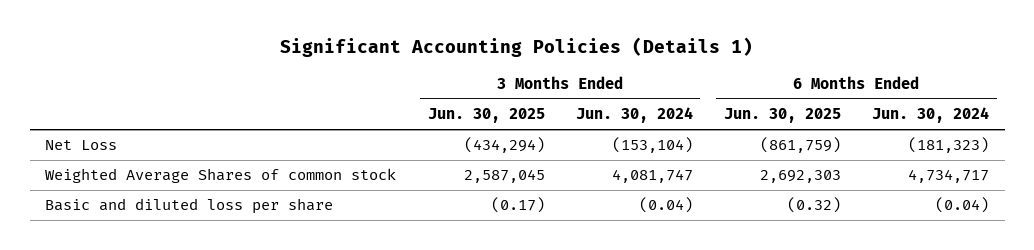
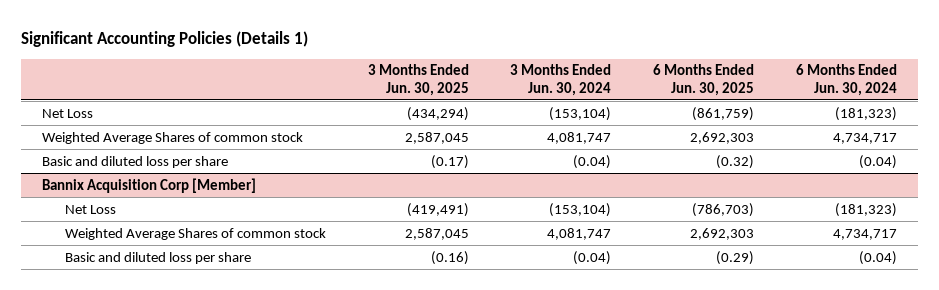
+ Bannix Acquisition Corp [Member]
+ Net Loss | (419,491) | (153,104) | (786,703) | (181,323)
+ Weighted Average Shares of common stock | 2,587,045 | 4,081,747 | 2,692,303 | 4,734,717
+ Basic and diluted loss per share | (0.16) | (0.04) | (0.29) | (0.04)

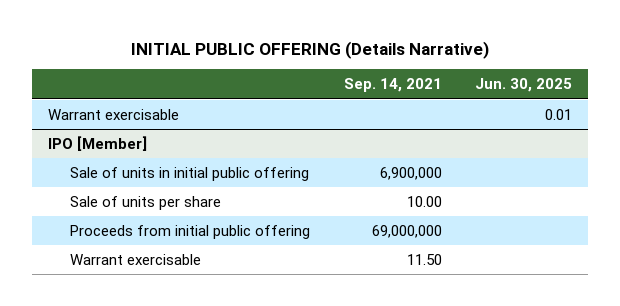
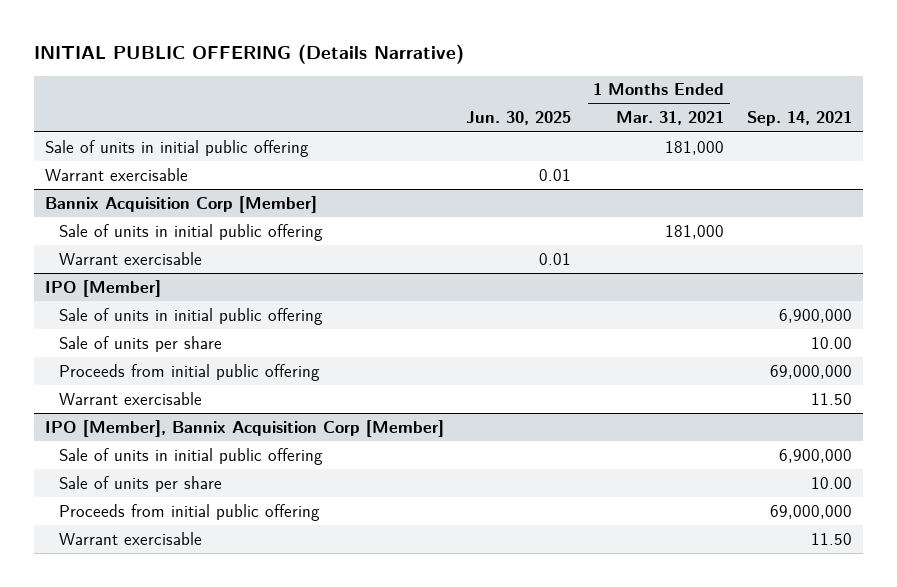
- | Sep. 14, 2021 | Jun. 30, 2025
+ | Jun. 30, 2025 | 1 Months Ended Mar. 31, 2021 | Sep. 14, 2021
+ Sale of units in initial public offering | | 181,000 |
+ Bannix Acquisition Corp [Member]
+ Sale of units in initial public offering | | 181,000 |
+ Warrant exercisable | 0.01 | |
+ IPO [Member], Bannix Acquisition Corp [Member]
+ Sale of units in initial public offering | | | 6,900,000
+ Sale of units per share | | | 10.00
+ Proceeds from initial public offering | | | 69,000,000
+ Warrant exercisable | | | 11.50

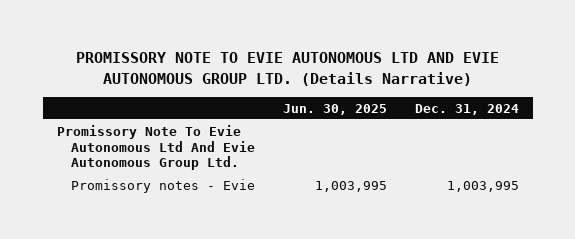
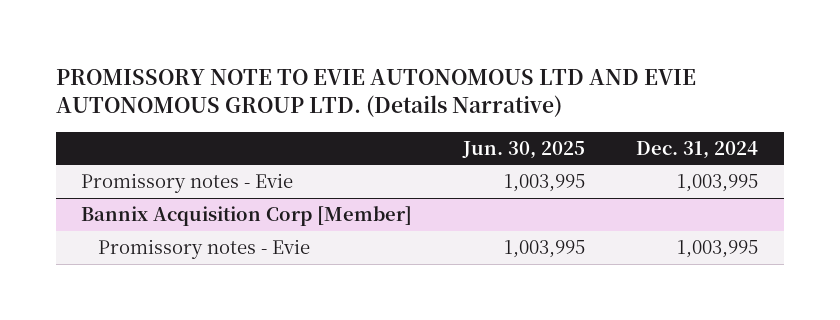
- Promissory Note To Evie Autonomous Ltd And Evie Autonomous Group Ltd.
+ Bannix Acquisition Corp [Member]
+ Promissory notes - Evie | 1,003,995 | 1,003,995

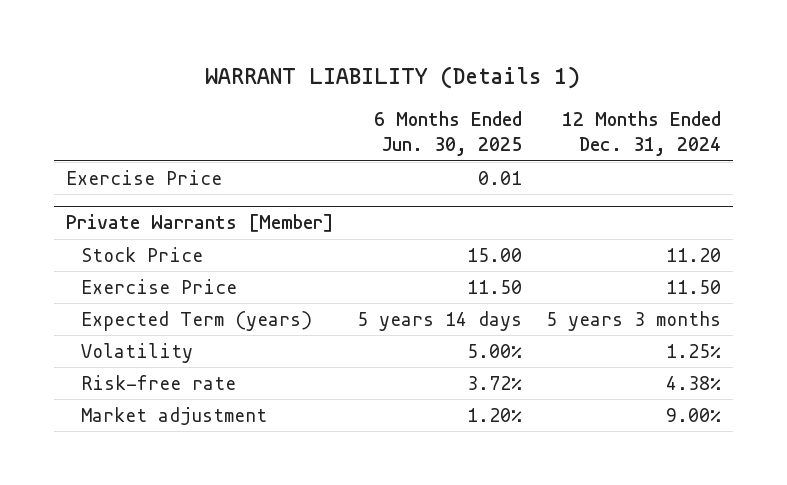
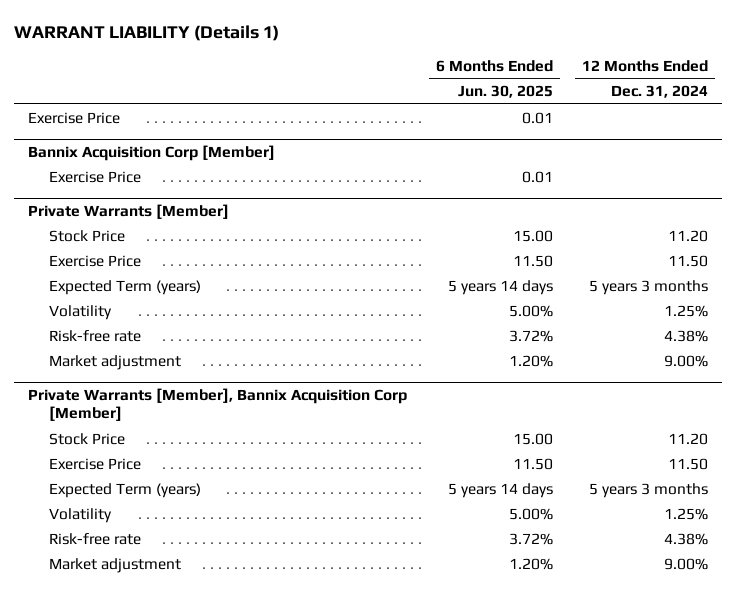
+ Bannix Acquisition Corp [Member]
+ Exercise Price | 0.01 |
+ Private Warrants [Member], Bannix Acquisition Corp [Member]
+ Stock Price | 15.00 | 11.20
+ Exercise Price | 11.50 | 11.50
+ Expected Term (years) | 5 years 14 days | 5 years 3 months
+ Volatility | 5.00% | 1.25%
+ Risk-free rate | 3.72% | 4.38%
+ Market adjustment | 1.20% | 9.00%

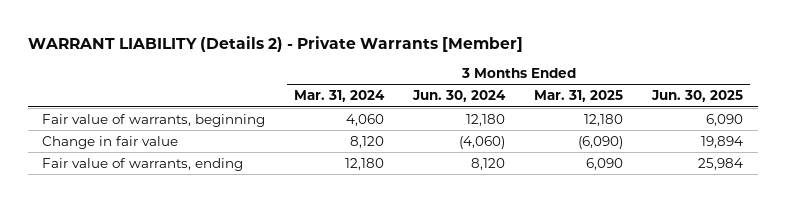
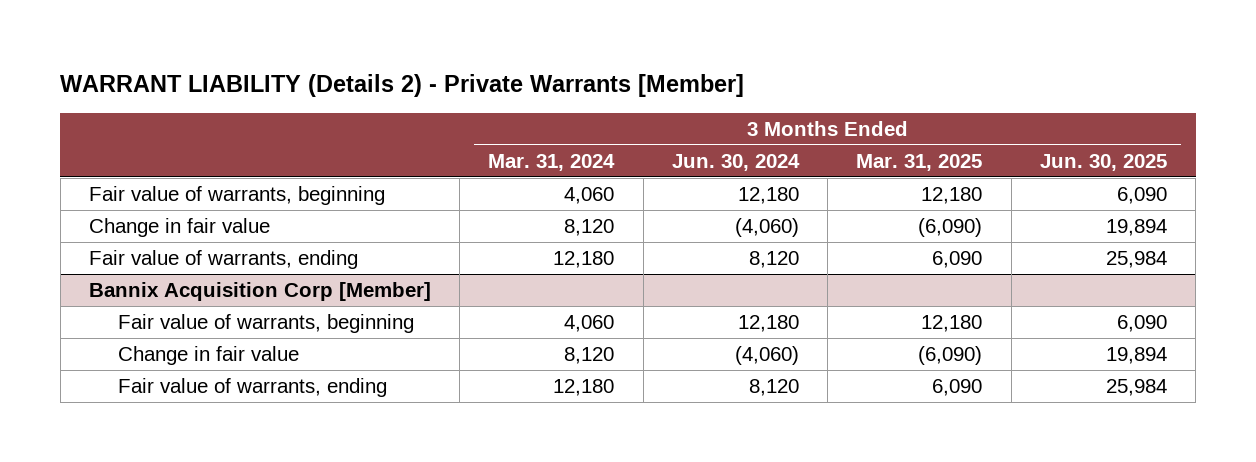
+ Bannix Acquisition Corp [Member]
+ Fair value of warrants, beginning | 4,060 | 12,180 | 12,180 | 6,090
+ Change in fair value | 8,120 | (4,060) | (6,090) | 19,894
+ Fair value of warrants, ending | 12,180 | 8,120 | 6,090 | 25,984

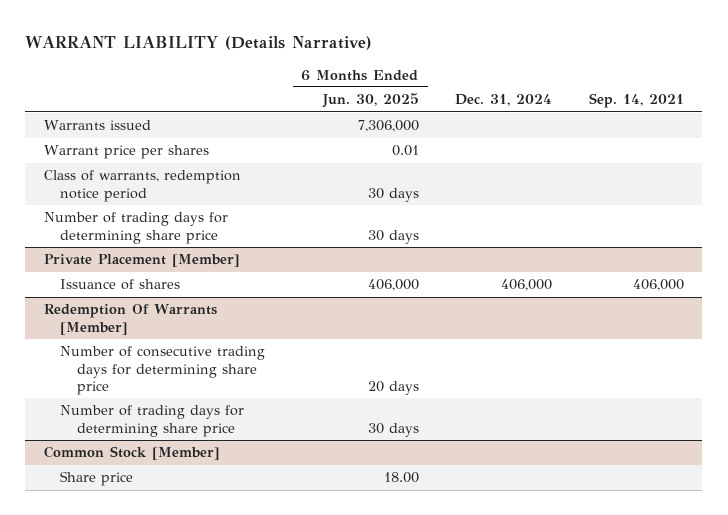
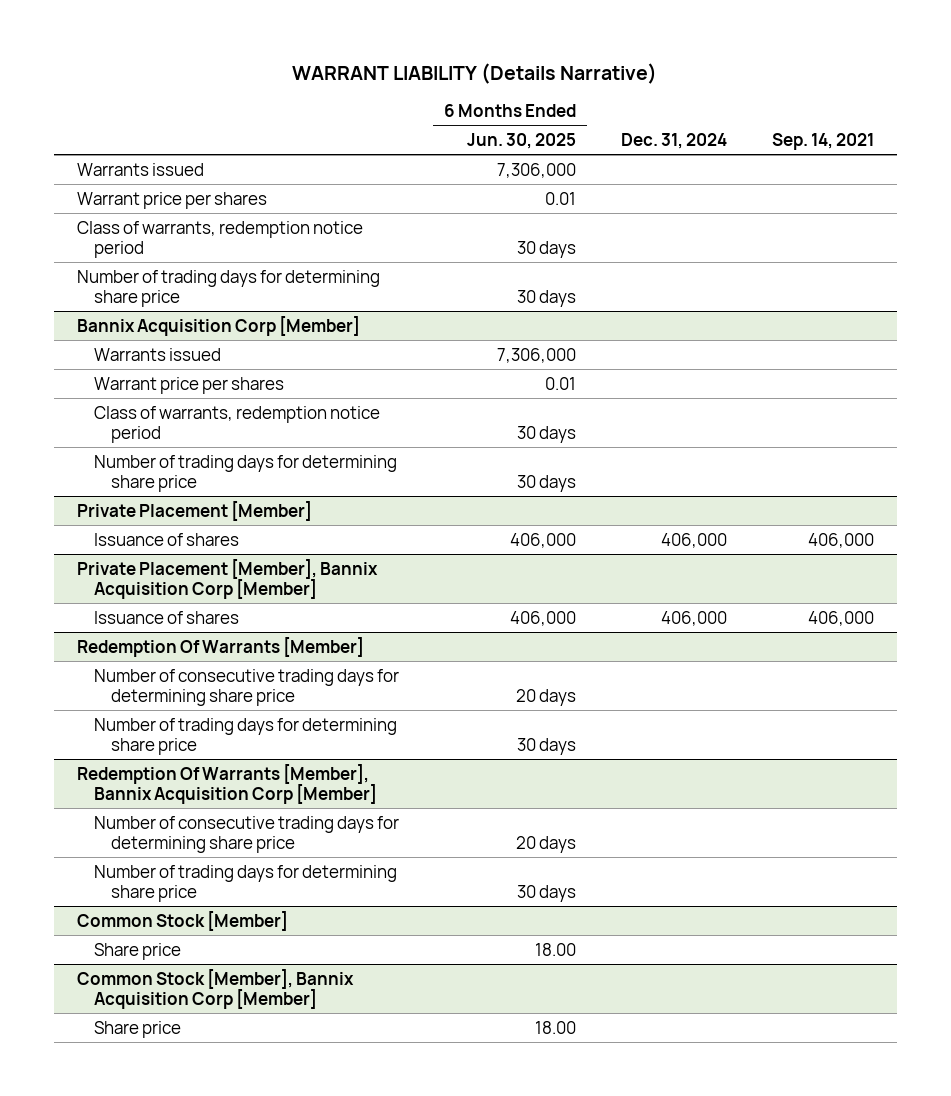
+ Bannix Acquisition Corp [Member]
+ Warrants issued | 7,306,000 | |
+ Warrant price per shares | 0.01 | |
+ Class of warrants, redemption notice period | 30 days | |
+ Number of trading days for determining share price | 30 days | |
+ Private Placement [Member], Bannix Acquisition Corp [Member]
+ Issuance of shares | 406,000 | 406,000 | 406,000
+ Redemption Of Warrants [Member], Bannix Acquisition Corp [Member]
+ Number of consecutive trading days for determining share price | 20 days | |
+ Number of trading days for determining share price | 30 days | |
+ Common Stock [Member], Bannix Acquisition Corp [Member]
+ Share price | 18.00 | |

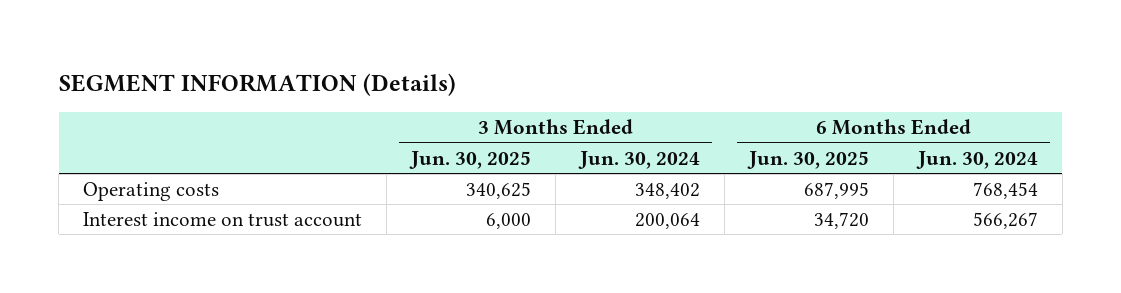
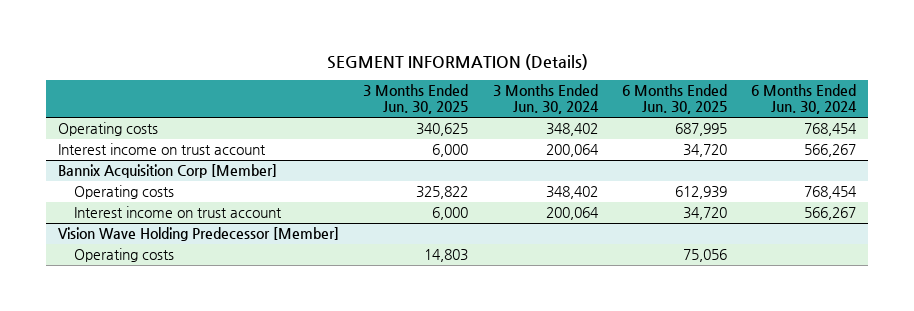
+ Bannix Acquisition Corp [Member]
+ Operating costs | 325,822 | 348,402 | 612,939 | 768,454
+ Interest income on trust account | 6,000 | 200,064 | 34,720 | 566,267
+ Vision Wave Holding Predecessor [Member]
+ Operating costs | 14,803 | | 75,056 |

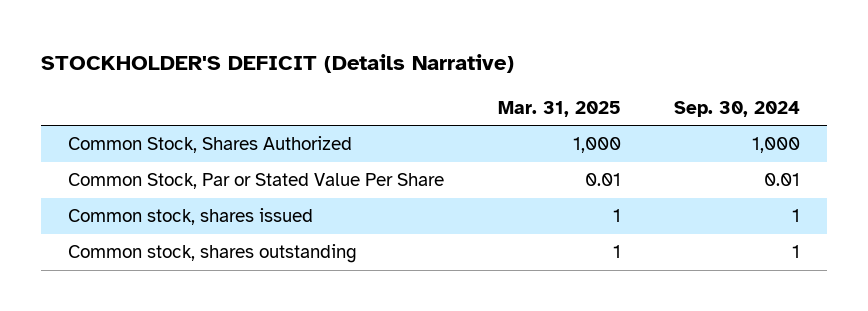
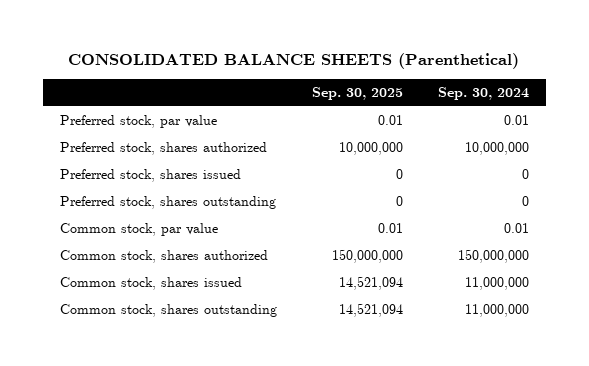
- STOCKHOLDER'S DEFICIT (Details Narrative)
+ CONSOLIDATED BALANCE SHEETS (Parenthetical)
- | Mar. 31, 2025 | Sep. 30, 2024
+ | Sep. 30, 2025 | Sep. 30, 2024
- Common Stock, Shares Authorized | 1,000 | 1,000
- Common Stock, Par or Stated Value Per Share | 0.01 | 0.01
- Common stock, shares issued | 1 | 1
- Common stock, shares outstanding | 1 | 1
+ Preferred stock, par value | 0.01 | 0.01
+ Preferred stock, shares authorized | 10,000,000 | 10,000,000
+ Preferred stock, shares issued | 0 | 0
+ Preferred stock, shares outstanding | 0 | 0
+ Common stock, par value | 0.01 | 0.01
+ Common stock, shares authorized | 150,000,000 | 150,000,000
+ Common stock, shares issued | 14,521,094 | 11,000,000
+ Common stock, shares outstanding | 14,521,094 | 11,000,000

